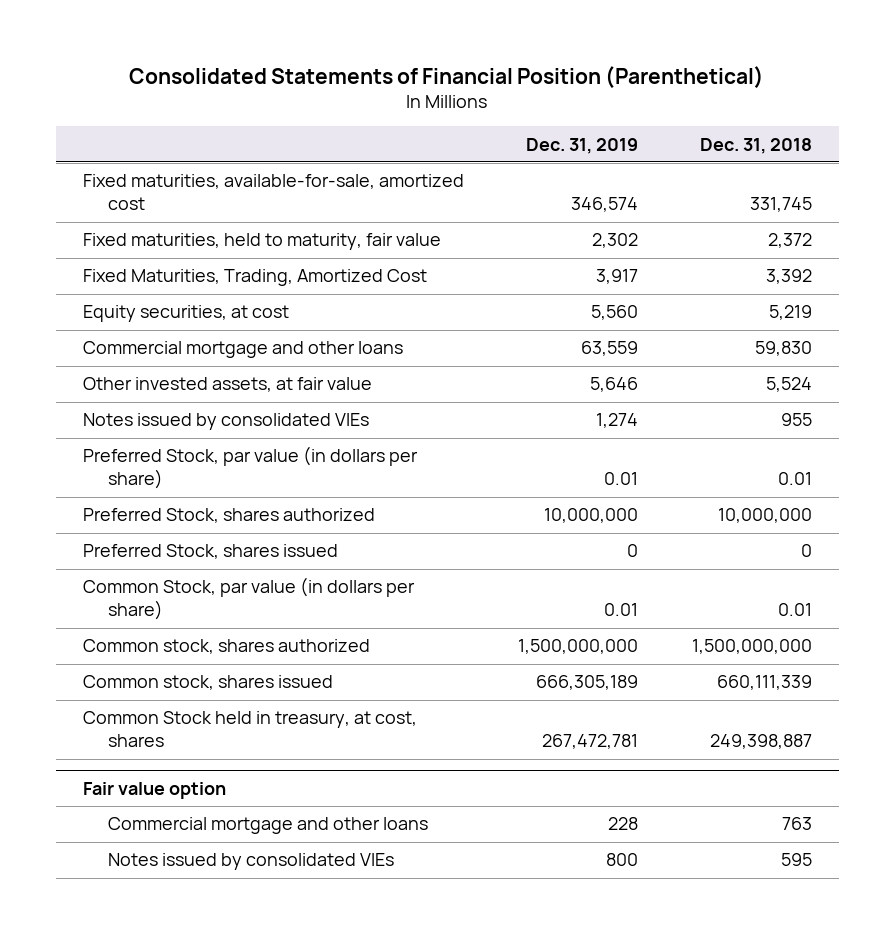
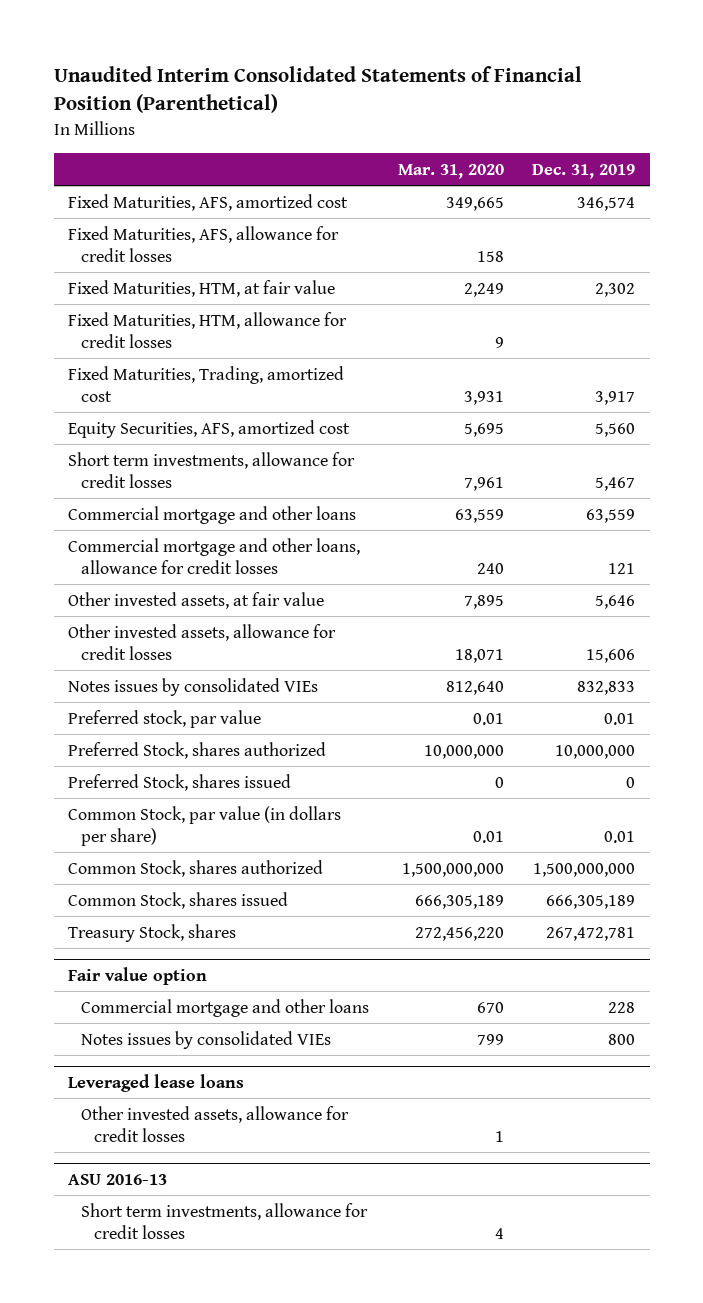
- Consolidated Statements of Financial Position (Parenthetical)
+ Unaudited Interim Consolidated Statements of Financial Position (Parenthetical)
- | Dec. 31, 2019 | Dec. 31, 2018
+ | Mar. 31, 2020 | Dec. 31, 2019
- Fixed maturities, available-for-sale, amortized cost | 346,574 | 331,745
- Fixed maturities, held to maturity, fair value | 2,302 | 2,372
- Fixed Maturities, Trading, Amortized Cost | 3,917 | 3,392
- Equity securities, at cost | 5,560 | 5,219
+ Fixed Maturities, AFS, amortized cost | 349,665 | 346,574
+ Fixed Maturities, AFS, allowance for credit losses | 158 |
+ Fixed Maturities, HTM, at fair value | 2,249 | 2,302
+ Fixed Maturities, HTM, allowance for credit losses | 9 |
+ Fixed Maturities, Trading, amortized cost | 3,931 | 3,917
+ Equity Securities, AFS, amortized cost | 5,695 | 5,560
+ Short term investments, allowance for credit losses | 7,961 | 5,467
+ Commercial mortgage and other loans, allowance for credit losses | 240 | 121
- Notes issued by consolidated VIEs | 1,274 | 955
- Preferred Stock, par value (in dollars per share) | 0.01 | 0.01
+ Other invested assets, allowance for credit losses | 18,071 | 15,606
+ Notes issues by consolidated VIEs | 812,640 | 832,833
+ Preferred stock, par value | 0.01 | 0.01
- Common stock, shares authorized | 1,500,000,000 | 1,500,000,000
- Common stock, shares issued | 666,305,189 | 660,111,339
- Common Stock held in treasury, at cost, shares | 267,472,781 | 249,398,887
+ Common Stock, shares authorized | 1,500,000,000 | 1,500,000,000
+ Common Stock, shares issued | 666,305,189 | 666,305,189
+ Treasury Stock, shares | 272,456,220 | 267,472,781
@ Fair value option
- Notes issued by consolidated VIEs | 800 | 595
+ Notes issues by consolidated VIEs | 799 | 800
+ Leveraged lease loans
+ Other invested assets, allowance for credit losses | 1 |
+ ASU 2016-13
+ Short term investments, allowance for credit losses | 4 |

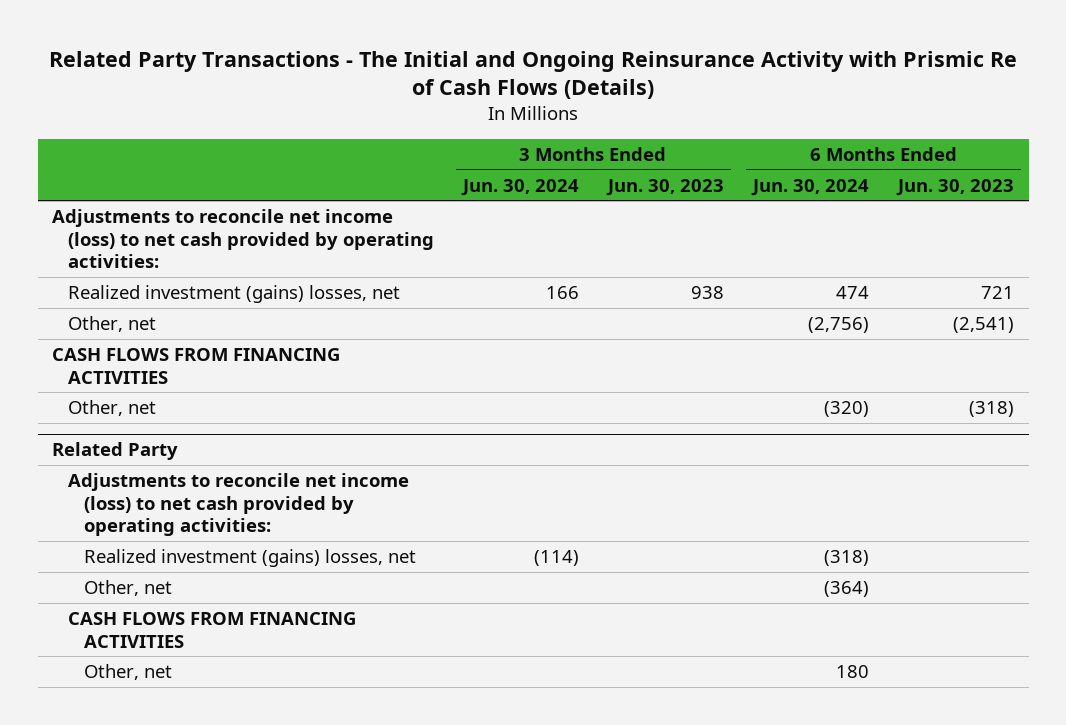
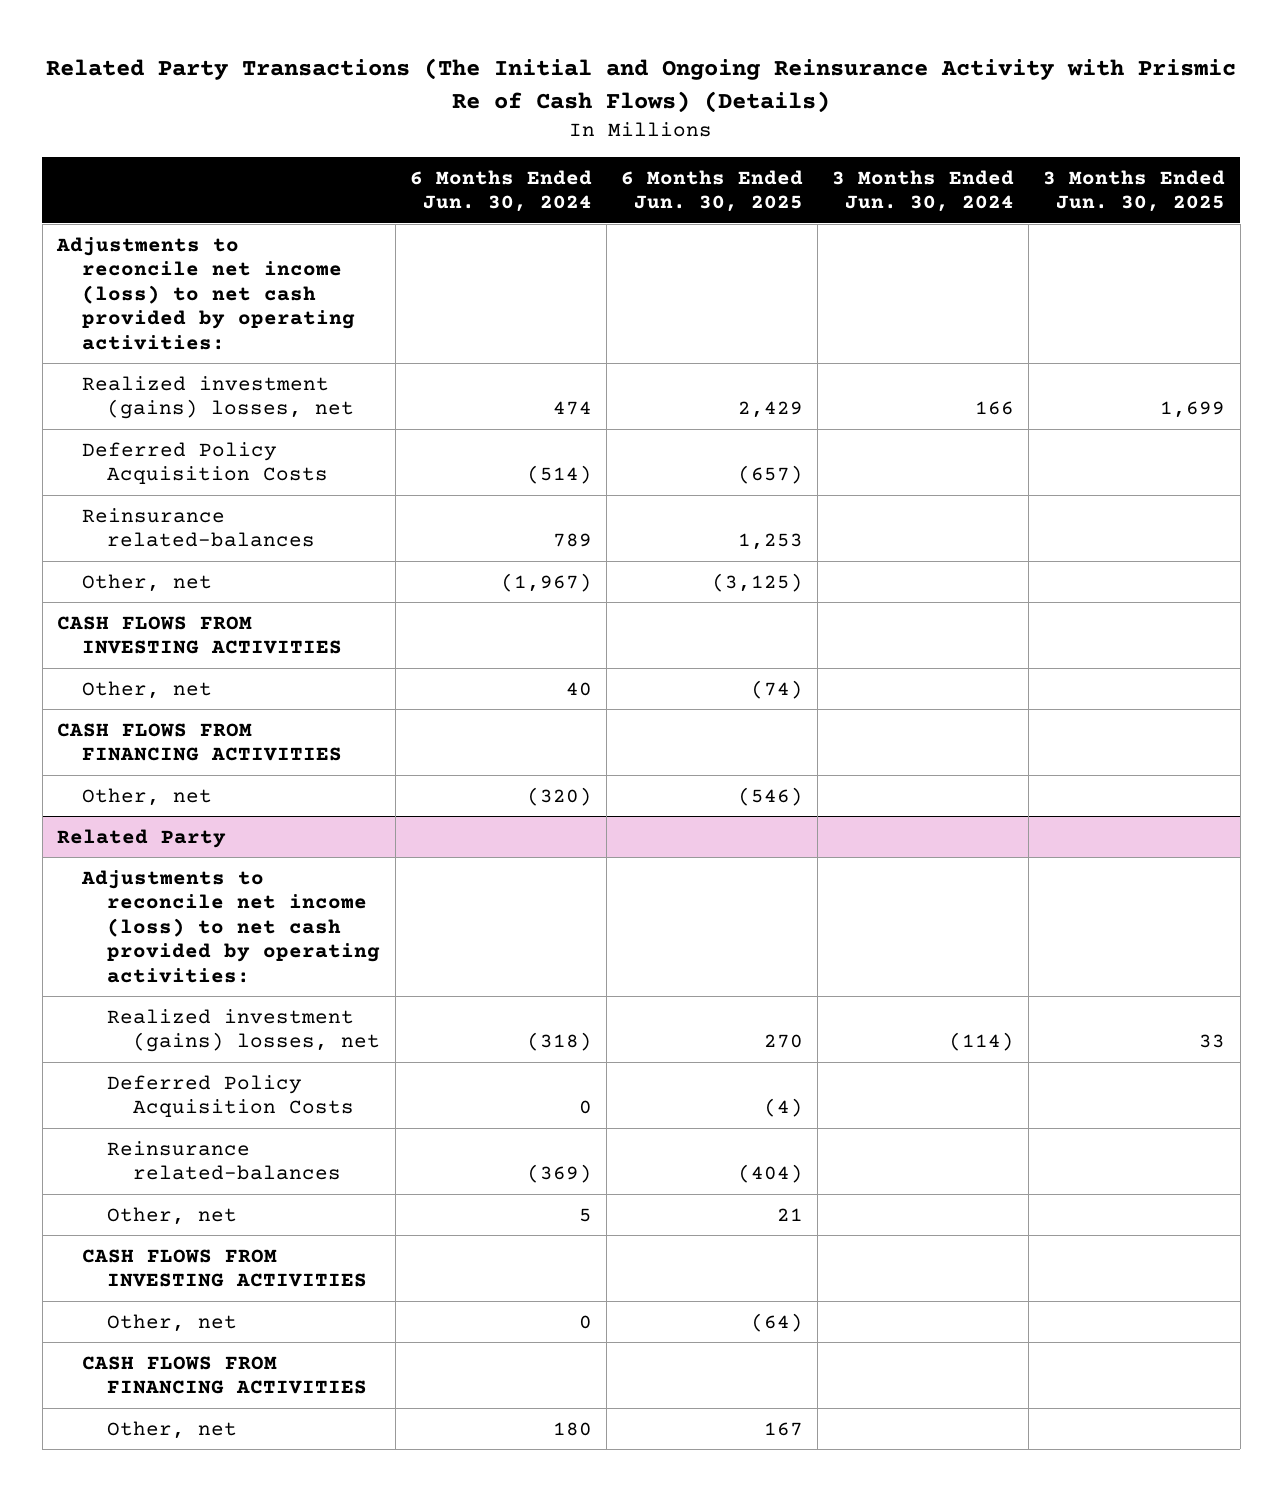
- Related Party Transactions - The Initial and Ongoing Reinsurance Activity with Prismic Re of Cash Flows (Details)
+ Related Party Transactions (The Initial and Ongoing Reinsurance Activity with Prismic Re of Cash Flows) (Details)
- | 3 Months Ended Jun. 30, 2024 | 3 Months Ended Jun. 30, 2023 | 6 Months Ended Jun. 30, 2024 | 6 Months Ended Jun. 30, 2023
+ | 6 Months Ended Jun. 30, 2024 | 6 Months Ended Jun. 30, 2025 | 3 Months Ended Jun. 30, 2024 | 3 Months Ended Jun. 30, 2025
- Other, net | | | (2,756) | (2,541)
+ Deferred Policy Acquisition Costs | (514) | (657) | |
+ Reinsurance related-balances | 789 | 1,253 | |
+ Other, net | (1,967) | (3,125) | |
+ CASH FLOWS FROM INVESTING ACTIVITIES
+ Other, net | 40 | (74) | |
@ Related Party
- Other, net | | | (364) |
+ Deferred Policy Acquisition Costs | 0 | (4) | |
+ Reinsurance related-balances | (369) | (404) | |
+ Other, net | 5 | 21 | |
+ CASH FLOWS FROM INVESTING ACTIVITIES
+ Other, net | 0 | (64) | |

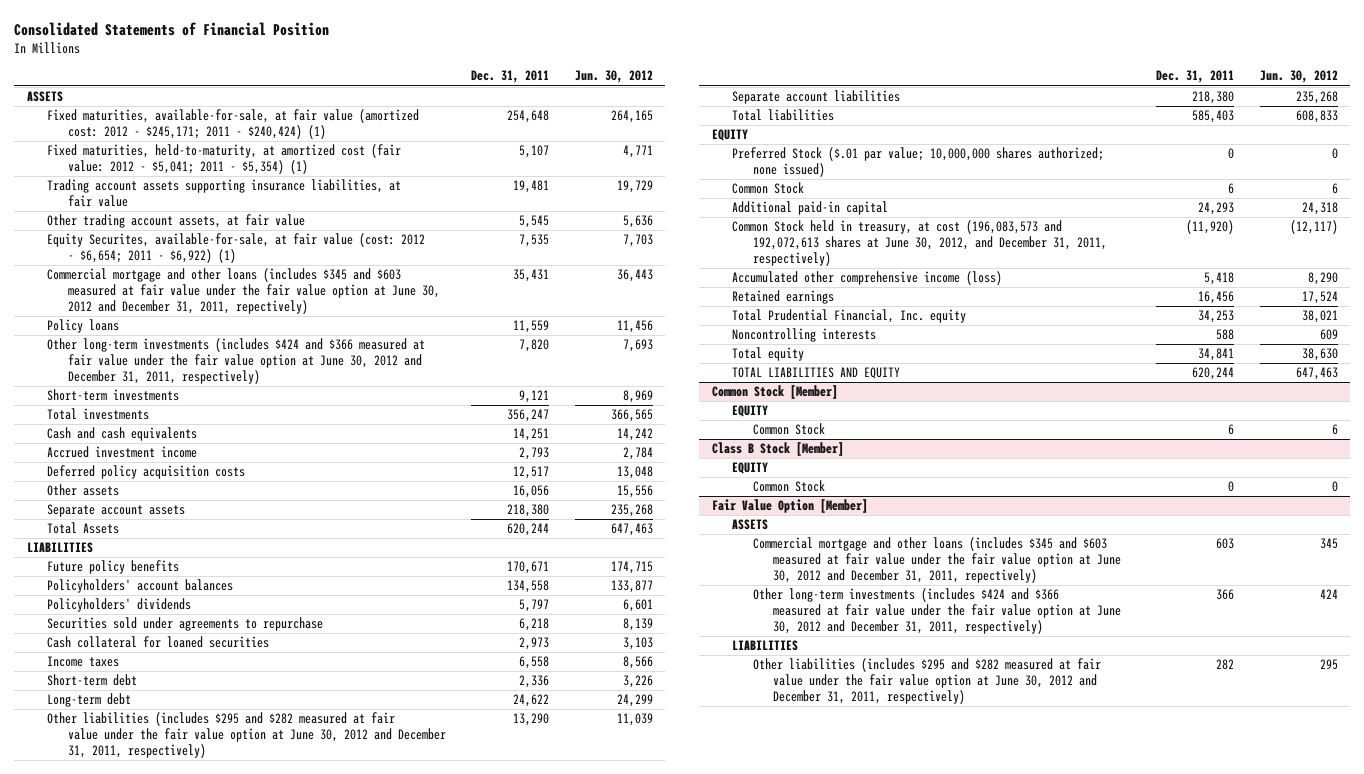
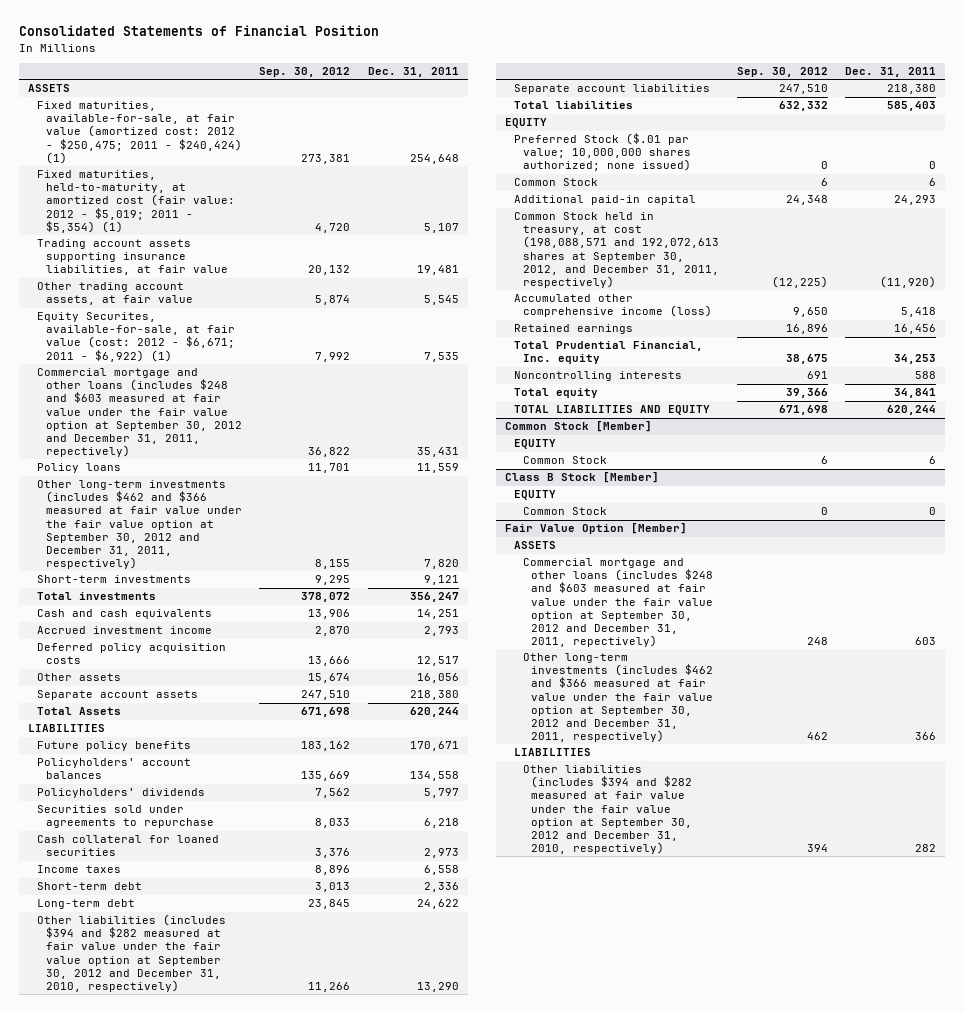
- | Dec. 31, 2011 | Jun. 30, 2012
+ | Sep. 30, 2012 | Dec. 31, 2011
- Fixed maturities, available-for-sale, at fair value (amortized cost: 2012 - $245,171; 2011 - $240,424) (1) | 254,648 | 264,165
- Fixed maturities, held-to-maturity, at amortized cost (fair value: 2012 - $5,041; 2011 - $5,354) (1) | 5,107 | 4,771
+ Fixed maturities, available-for-sale, at fair value (amortized cost: 2012 - $250,475; 2011 - $240,424) (1) | 273,381 | 254,648
+ Fixed maturities, held-to-maturity, at amortized cost (fair value: 2012 - $5,019; 2011 - $5,354) (1) | 4,720 | 5,107
- Equity Securites, available-for-sale, at fair value (cost: 2012 - $6,654; 2011 - $6,922) (1) | 7,535 | 7,703
- Commercial mortgage and other loans (includes $345 and $603 measured at fair value under the fair value option at June 30, 2012 and December 31, 2011, repectively) | 35,431 | 36,443
+ Equity Securites, available-for-sale, at fair value (cost: 2012 - $6,671; 2011 - $6,922) (1) | 7,992 | 7,535
+ Commercial mortgage and other loans (includes $248 and $603 measured at fair value under the fair value option at September 30, 2012 and December 31, 2011, repectively) | 36,822 | 35,431
- Other long-term investments (includes $424 and $366 measured at fair value under the fair value option at June 30, 2012 and December 31, 2011, respectively) | 7,820 | 7,693
+ Other long-term investments (includes $462 and $366 measured at fair value under the fair value option at September 30, 2012 and December 31, 2011, respectively) | 8,155 | 7,820
- Other liabilities (includes $295 and $282 measured at fair value under the fair value option at June 30, 2012 and December 31, 2011, respectively) | 13,290 | 11,039
+ Other liabilities (includes $394 and $282 measured at fair value under the fair value option at September 30, 2012 and December 31, 2010, respectively) | 11,266 | 13,290
- Common Stock held in treasury, at cost (196,083,573 and 192,072,613 shares at June 30, 2012, and December 31, 2011, respectively) | (11,920) | (12,117)
+ Common Stock held in treasury, at cost (198,088,571 and 192,072,613 shares at September 30, 2012, and December 31, 2011, respectively) | (12,225) | (11,920)
@ Fair Value Option [Member]
- Commercial mortgage and other loans (includes $345 and $603 measured at fair value under the fair value option at June 30, 2012 and December 31, 2011, repectively) | 603 | 345
- Other long-term investments (includes $424 and $366 measured at fair value under the fair value option at June 30, 2012 and December 31, 2011, respectively) | 366 | 424
+ Commercial mortgage and other loans (includes $248 and $603 measured at fair value under the fair value option at September 30, 2012 and December 31, 2011, repectively) | 248 | 603
+ Other long-term investments (includes $462 and $366 measured at fair value under the fair value option at September 30, 2012 and December 31, 2011, respectively) | 462 | 366
- Other liabilities (includes $295 and $282 measured at fair value under the fair value option at June 30, 2012 and December 31, 2011, respectively) | 282 | 295
+ Other liabilities (includes $394 and $282 measured at fair value under the fair value option at September 30, 2012 and December 31, 2010, respectively) | 394 | 282

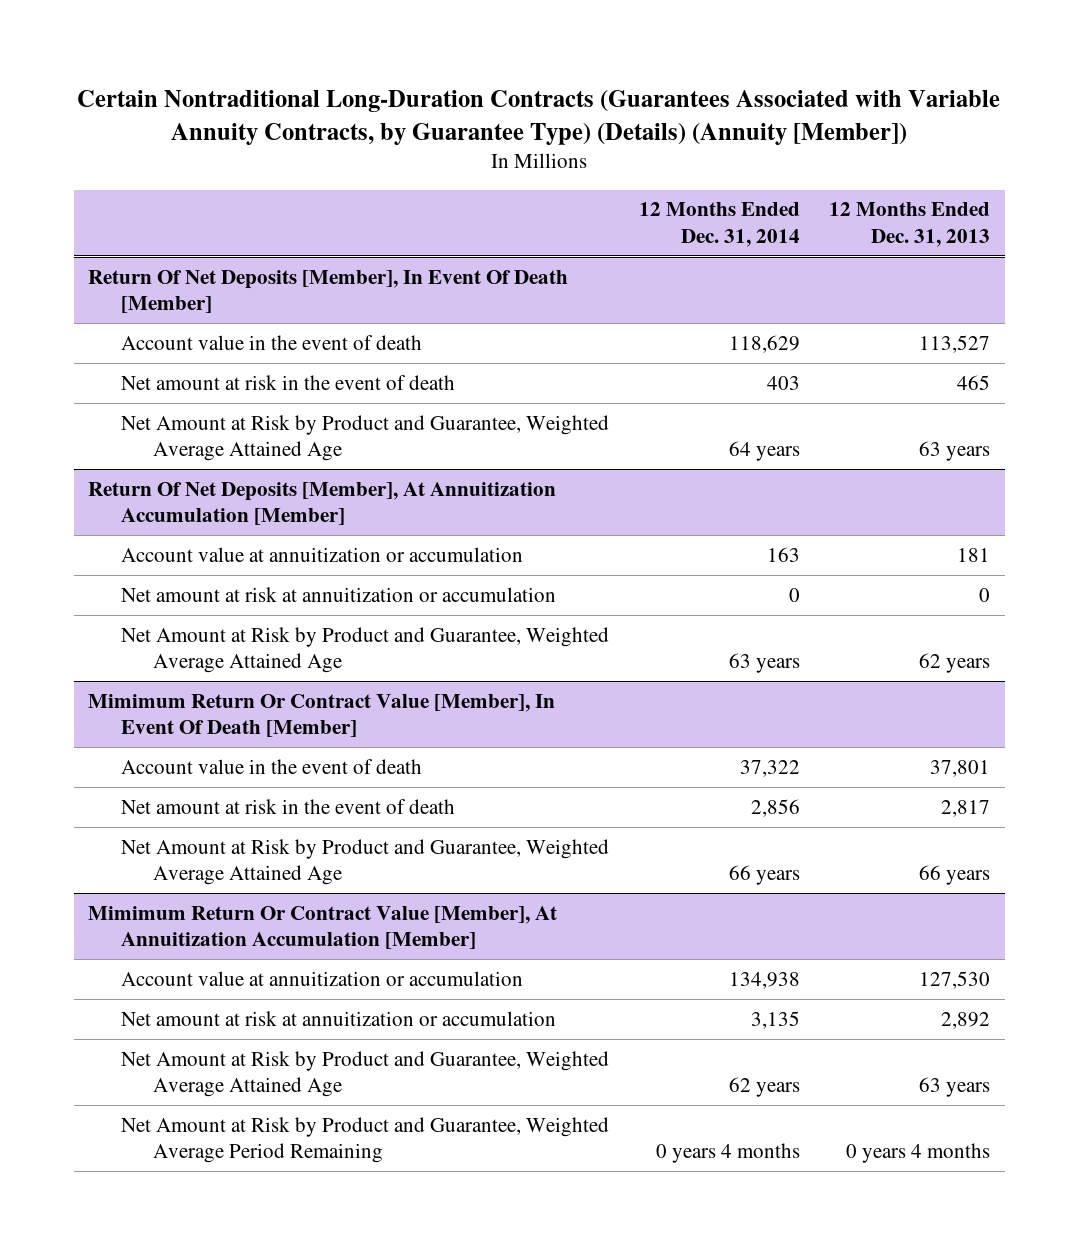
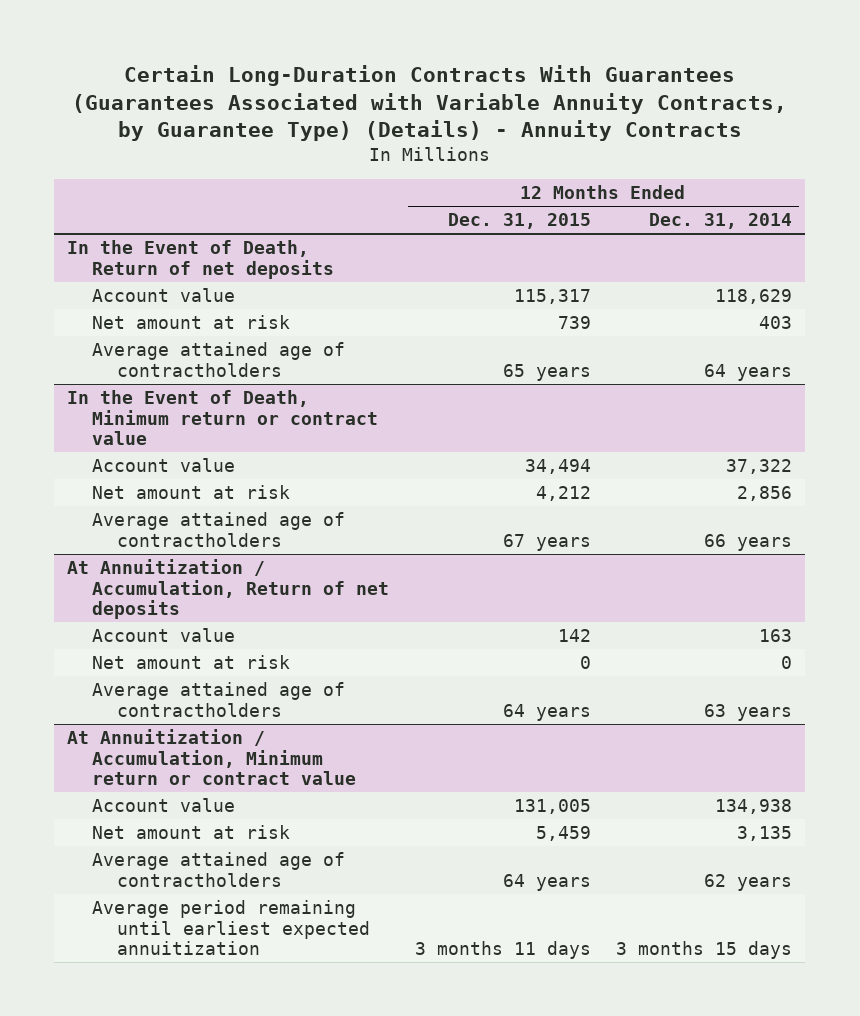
- Certain Nontraditional Long-Duration Contracts (Guarantees Associated with Variable Annuity Contracts, by Guarantee Type) (Details) (Annuity [Member])
+ Certain Long-Duration Contracts With Guarantees (Guarantees Associated with Variable Annuity Contracts, by Guarantee Type) (Details) - Annuity Contracts
- | 12 Months Ended Dec. 31, 2014 | 12 Months Ended Dec. 31, 2013
+ | 12 Months Ended Dec. 31, 2015 | 12 Months Ended Dec. 31, 2014
- Return Of Net Deposits [Member], In Event Of Death [Member]
- Account value in the event of death | 118,629 | 113,527
- Net amount at risk in the event of death | 403 | 465
- Net Amount at Risk by Product and Guarantee, Weighted Average Attained Age | 64 years | 63 years
- Return Of Net Deposits [Member], At Annuitization Accumulation [Member]
- Account value at annuitization or accumulation | 163 | 181
- Net amount at risk at annuitization or accumulation | 0 | 0
- Net Amount at Risk by Product and Guarantee, Weighted Average Attained Age | 63 years | 62 years
- Mimimum Return Or Contract Value [Member], In Event Of Death [Member]
- Account value in the event of death | 37,322 | 37,801
- Net amount at risk in the event of death | 2,856 | 2,817
- Net Amount at Risk by Product and Guarantee, Weighted Average Attained Age | 66 years | 66 years
- Mimimum Return Or Contract Value [Member], At Annuitization Accumulation [Member]
- Account value at annuitization or accumulation | 134,938 | 127,530
- Net amount at risk at annuitization or accumulation | 3,135 | 2,892
- Net Amount at Risk by Product and Guarantee, Weighted Average Attained Age | 62 years | 63 years
- Net Amount at Risk by Product and Guarantee, Weighted Average Period Remaining | 0 years 4 months | 0 years 4 months
+ In the Event of Death, Return of net deposits
+ Account value | 115,317 | 118,629
+ Net amount at risk | 739 | 403
+ Average attained age of contractholders | 65 years | 64 years
+ In the Event of Death, Minimum return or contract value
+ Account value | 34,494 | 37,322
+ Net amount at risk | 4,212 | 2,856
+ Average attained age of contractholders | 67 years | 66 years
+ At Annuitization / Accumulation, Return of net deposits
+ Account value | 142 | 163
+ Net amount at risk | 0 | 0
+ Average attained age of contractholders | 64 years | 63 years
+ At Annuitization / Accumulation, Minimum return or contract value
+ Account value | 131,005 | 134,938
+ Net amount at risk | 5,459 | 3,135
+ Average attained age of contractholders | 64 years | 62 years
+ Average period remaining until earliest expected annuitization | 3 months 11 days | 3 months 15 days

